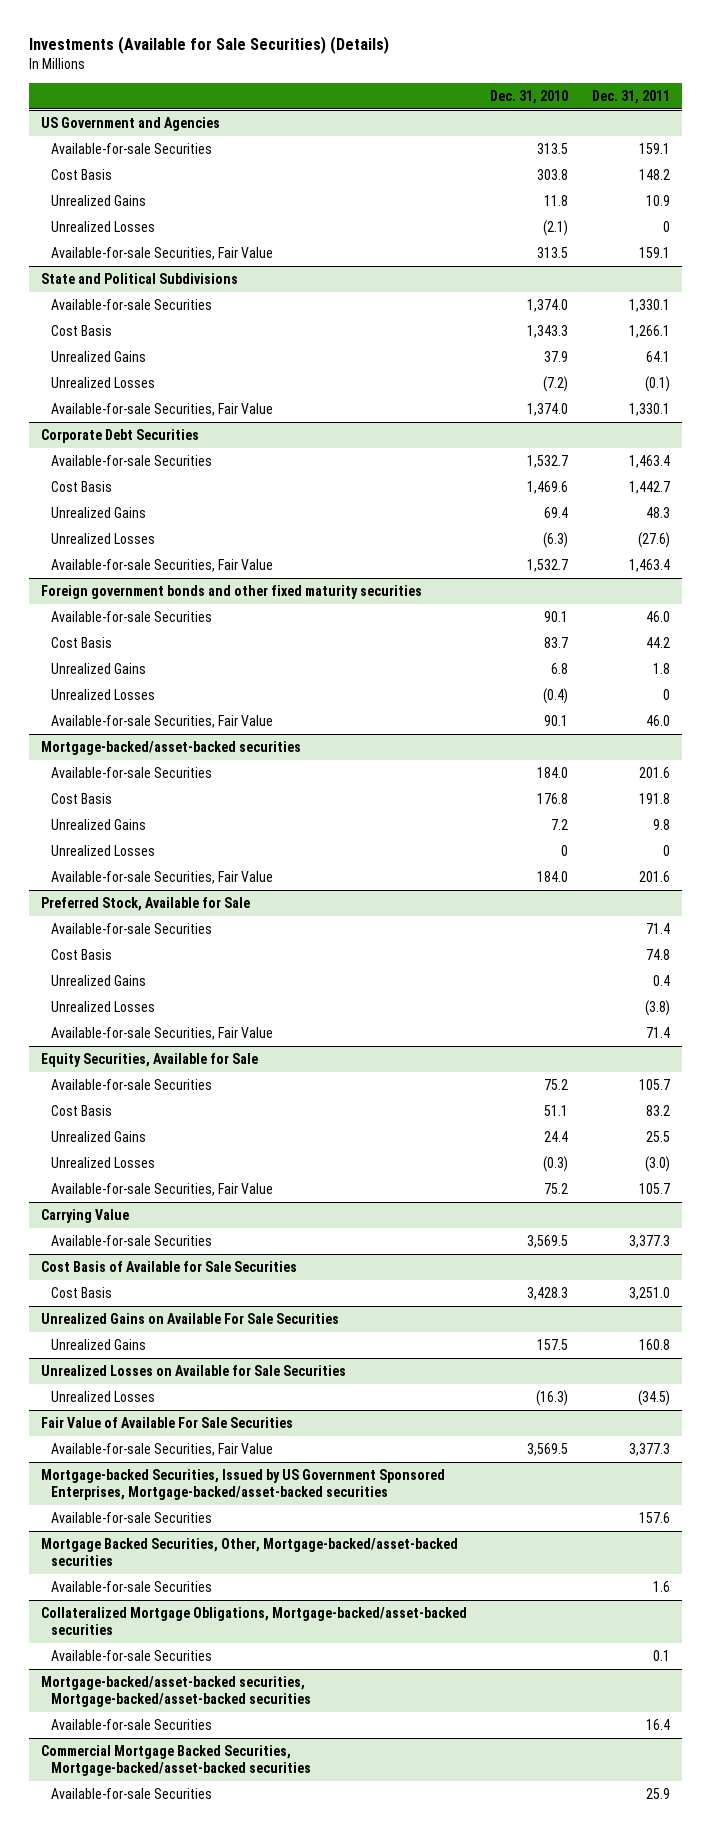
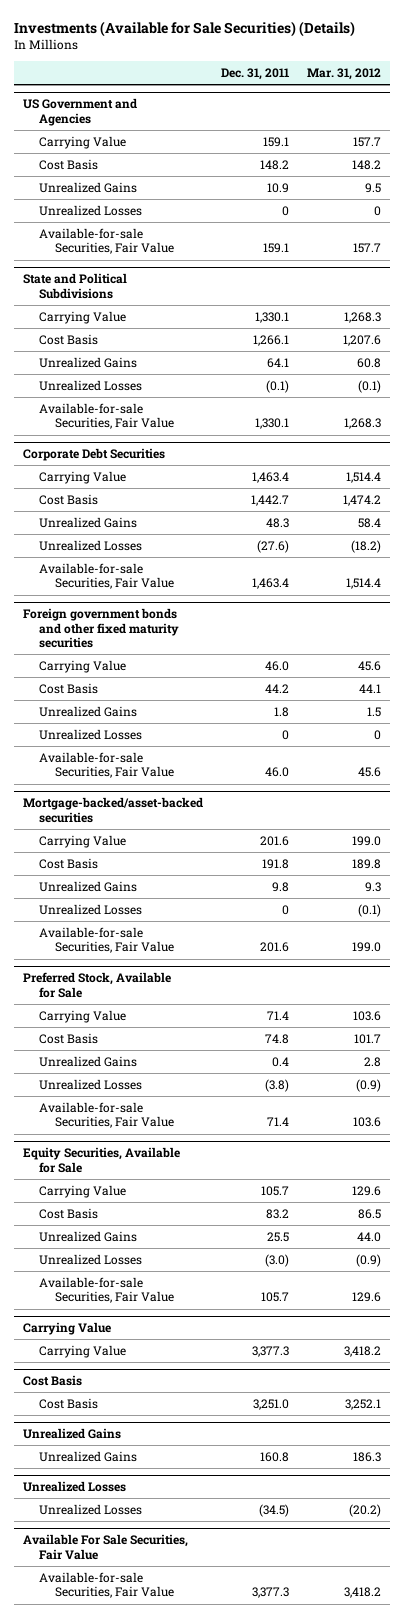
- | Dec. 31, 2010 | Dec. 31, 2011
+ | Dec. 31, 2011 | Mar. 31, 2012
@ US Government and Agencies
- Available-for-sale Securities | 313.5 | 159.1
+ Carrying Value | 159.1 | 157.7
@ State and Political Subdivisions
- Available-for-sale Securities | 1,374.0 | 1,330.1
+ Carrying Value | 1,330.1 | 1,268.3
@ Corporate Debt Securities
- Available-for-sale Securities | 1,532.7 | 1,463.4
+ Carrying Value | 1,463.4 | 1,514.4
@ Foreign government bonds and other fixed maturity securities
- Available-for-sale Securities | 90.1 | 46.0
+ Carrying Value | 46.0 | 45.6
@ Mortgage-backed/asset-backed securities
- Available-for-sale Securities | 184.0 | 201.6
+ Carrying Value | 201.6 | 199.0
@ Preferred Stock, Available for Sale
- Available-for-sale Securities | | 71.4
+ Carrying Value | 71.4 | 103.6
@ Equity Securities, Available for Sale
- Available-for-sale Securities | 75.2 | 105.7
+ Carrying Value | 105.7 | 129.6
@ Carrying Value
- Available-for-sale Securities | 3,569.5 | 3,377.3
- Cost Basis of Available for Sale Securities
@ Carrying Value
+ Carrying Value | 3,377.3 | 3,418.2
+ Cost Basis
- Unrealized Gains on Available For Sale Securities
+ Unrealized Gains
- Unrealized Losses on Available for Sale Securities
+ Unrealized Losses
- Fair Value of Available For Sale Securities
+ Available For Sale Securities, Fair Value
- Mortgage-backed Securities, Issued by US Government Sponsored Enterprises, Mortgage-backed/asset-backed securities
- Available-for-sale Securities | | 157.6
- Mortgage Backed Securities, Other, Mortgage-backed/asset-backed securities
- Available-for-sale Securities | | 1.6
- Collateralized Mortgage Obligations, Mortgage-backed/asset-backed securities
- Available-for-sale Securities | | 0.1
- Mortgage-backed/asset-backed securities, Mortgage-backed/asset-backed securities
- Available-for-sale Securities | | 16.4
- Commercial Mortgage Backed Securities, Mortgage-backed/asset-backed securities
- Available-for-sale Securities | | 25.9

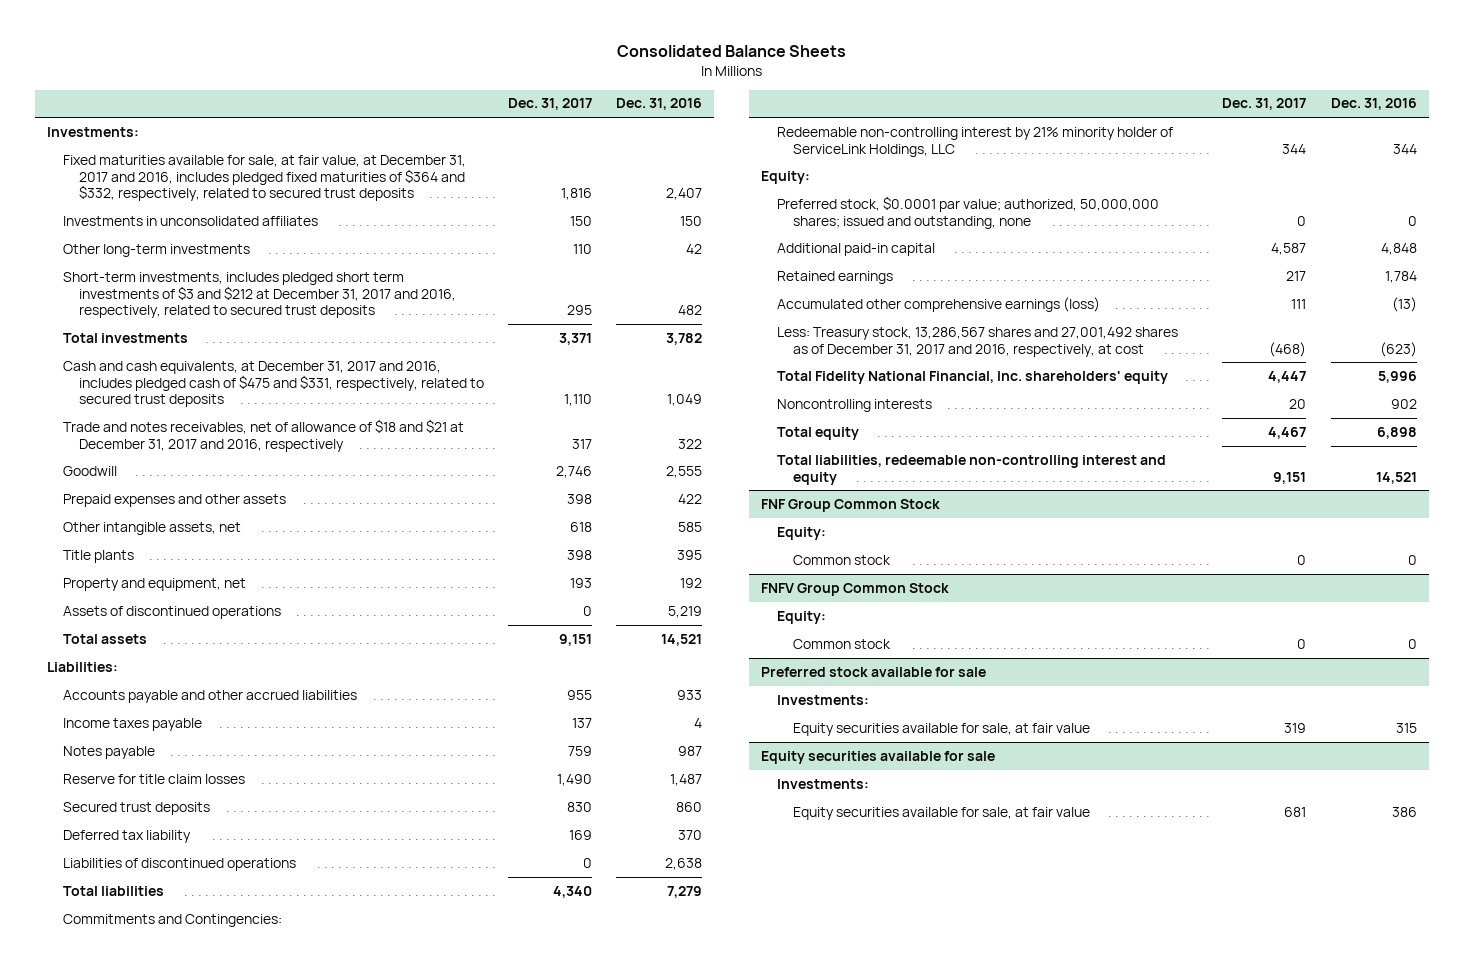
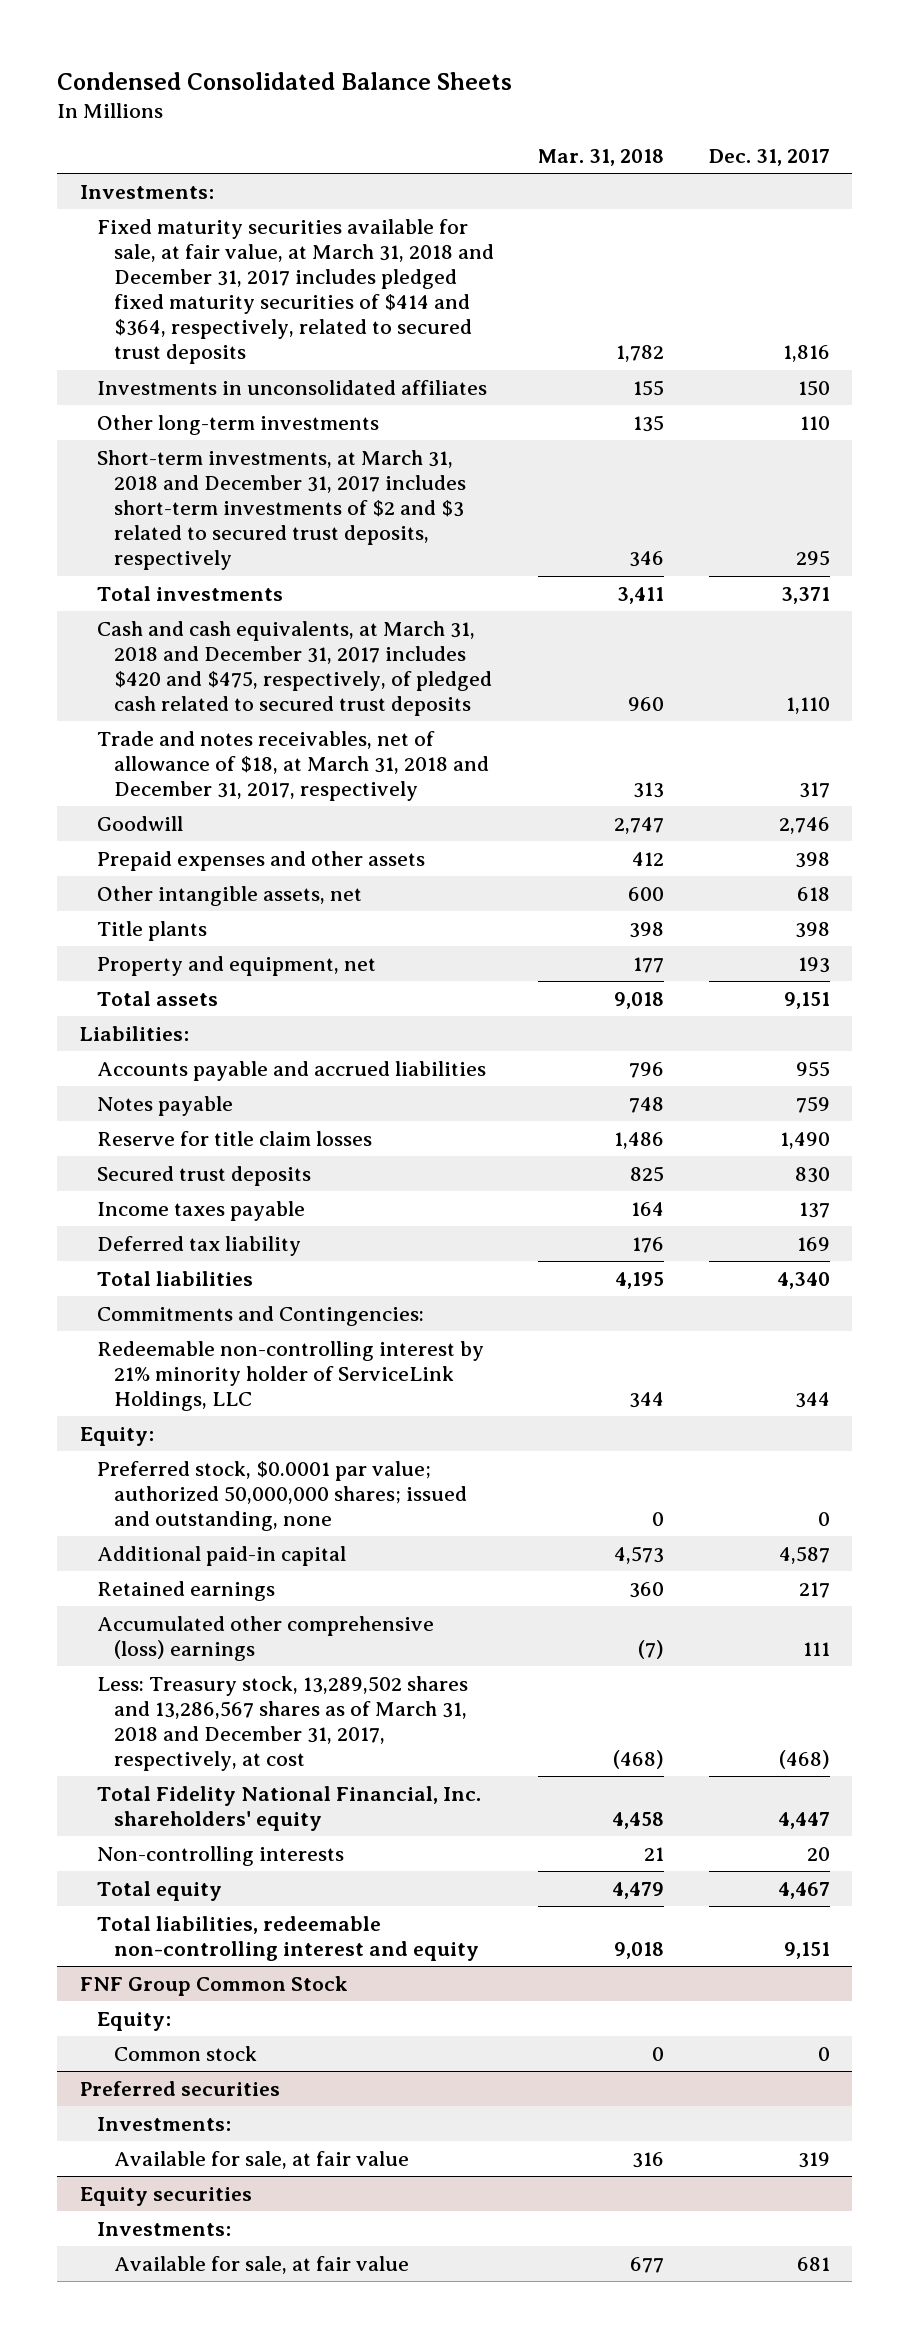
- Consolidated Balance Sheets
+ Condensed Consolidated Balance Sheets
- | Dec. 31, 2017 | Dec. 31, 2016
+ | Mar. 31, 2018 | Dec. 31, 2017
- Fixed maturities available for sale, at fair value, at December 31, 2017 and 2016, includes pledged fixed maturities of $364 and $332, respectively, related to secured trust deposits | 1,816 | 2,407
+ Fixed maturity securities available for sale, at fair value, at March 31, 2018 and December 31, 2017 includes pledged fixed maturity securities of $414 and $364, respectively, related to secured trust deposits | 1,782 | 1,816
- Short-term investments, includes pledged short term investments of $3 and $212 at December 31, 2017 and 2016, respectively, related to secured trust deposits | 295 | 482
+ Short-term investments, at March 31, 2018 and December 31, 2017 includes short-term investments of $2 and $3 related to secured trust deposits, respectively | 346 | 295
- Cash and cash equivalents, at December 31, 2017 and 2016, includes pledged cash of $475 and $331, respectively, related to secured trust deposits | 1,110 | 1,049
- Trade and notes receivables, net of allowance of $18 and $21 at December 31, 2017 and 2016, respectively | 317 | 322
+ Cash and cash equivalents, at March 31, 2018 and December 31, 2017 includes $420 and $475, respectively, of pledged cash related to secured trust deposits | 960 | 1,110
+ Trade and notes receivables, net of allowance of $18, at March 31, 2018 and December 31, 2017, respectively | 313 | 317
- Assets of discontinued operations | 0 | 5,219
- Accounts payable and other accrued liabilities | 955 | 933
+ Accounts payable and accrued liabilities | 796 | 955
moved down: Income taxes payable | 164 | 137
- Liabilities of discontinued operations | 0 | 2,638
- Preferred stock, $0.0001 par value; authorized, 50,000,000 shares; issued and outstanding, none | 0 | 0
+ Preferred stock, $0.0001 par value; authorized 50,000,000 shares; issued and outstanding, none | 0 | 0
- Accumulated other comprehensive earnings (loss) | 111 | (13)
- Less: Treasury stock, 13,286,567 shares and 27,001,492 shares as of December 31, 2017 and 2016, respectively, at cost | (468) | (623)
+ Accumulated other comprehensive (loss) earnings | (7) | 111
+ Less: Treasury stock, 13,289,502 shares and 13,286,567 shares as of March 31, 2018 and December 31, 2017, respectively, at cost | (468) | (468)
- Noncontrolling interests | 20 | 902
+ Non-controlling interests | 21 | 20
- FNFV Group Common Stock
- Equity:
- Common stock | 0 | 0
- Preferred stock available for sale
+ Preferred securities
- Equity securities available for sale, at fair value | 319 | 315
- Equity securities available for sale
+ Available for sale, at fair value | 316 | 319
+ Equity securities
- Equity securities available for sale, at fair value | 681 | 386
+ Available for sale, at fair value | 677 | 681

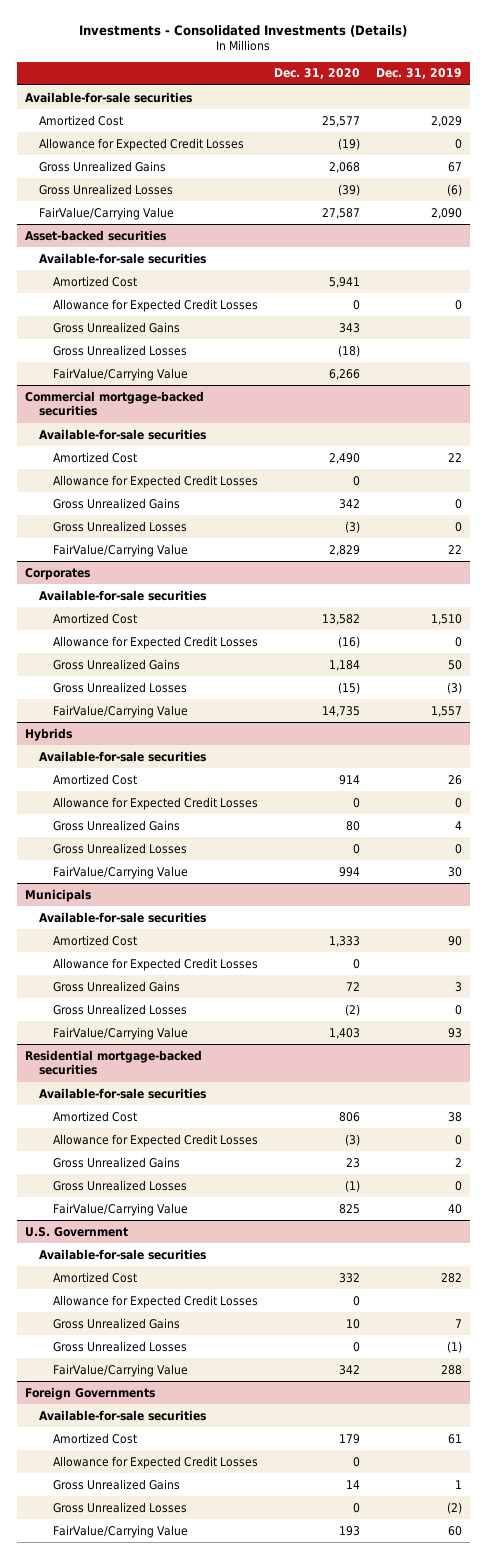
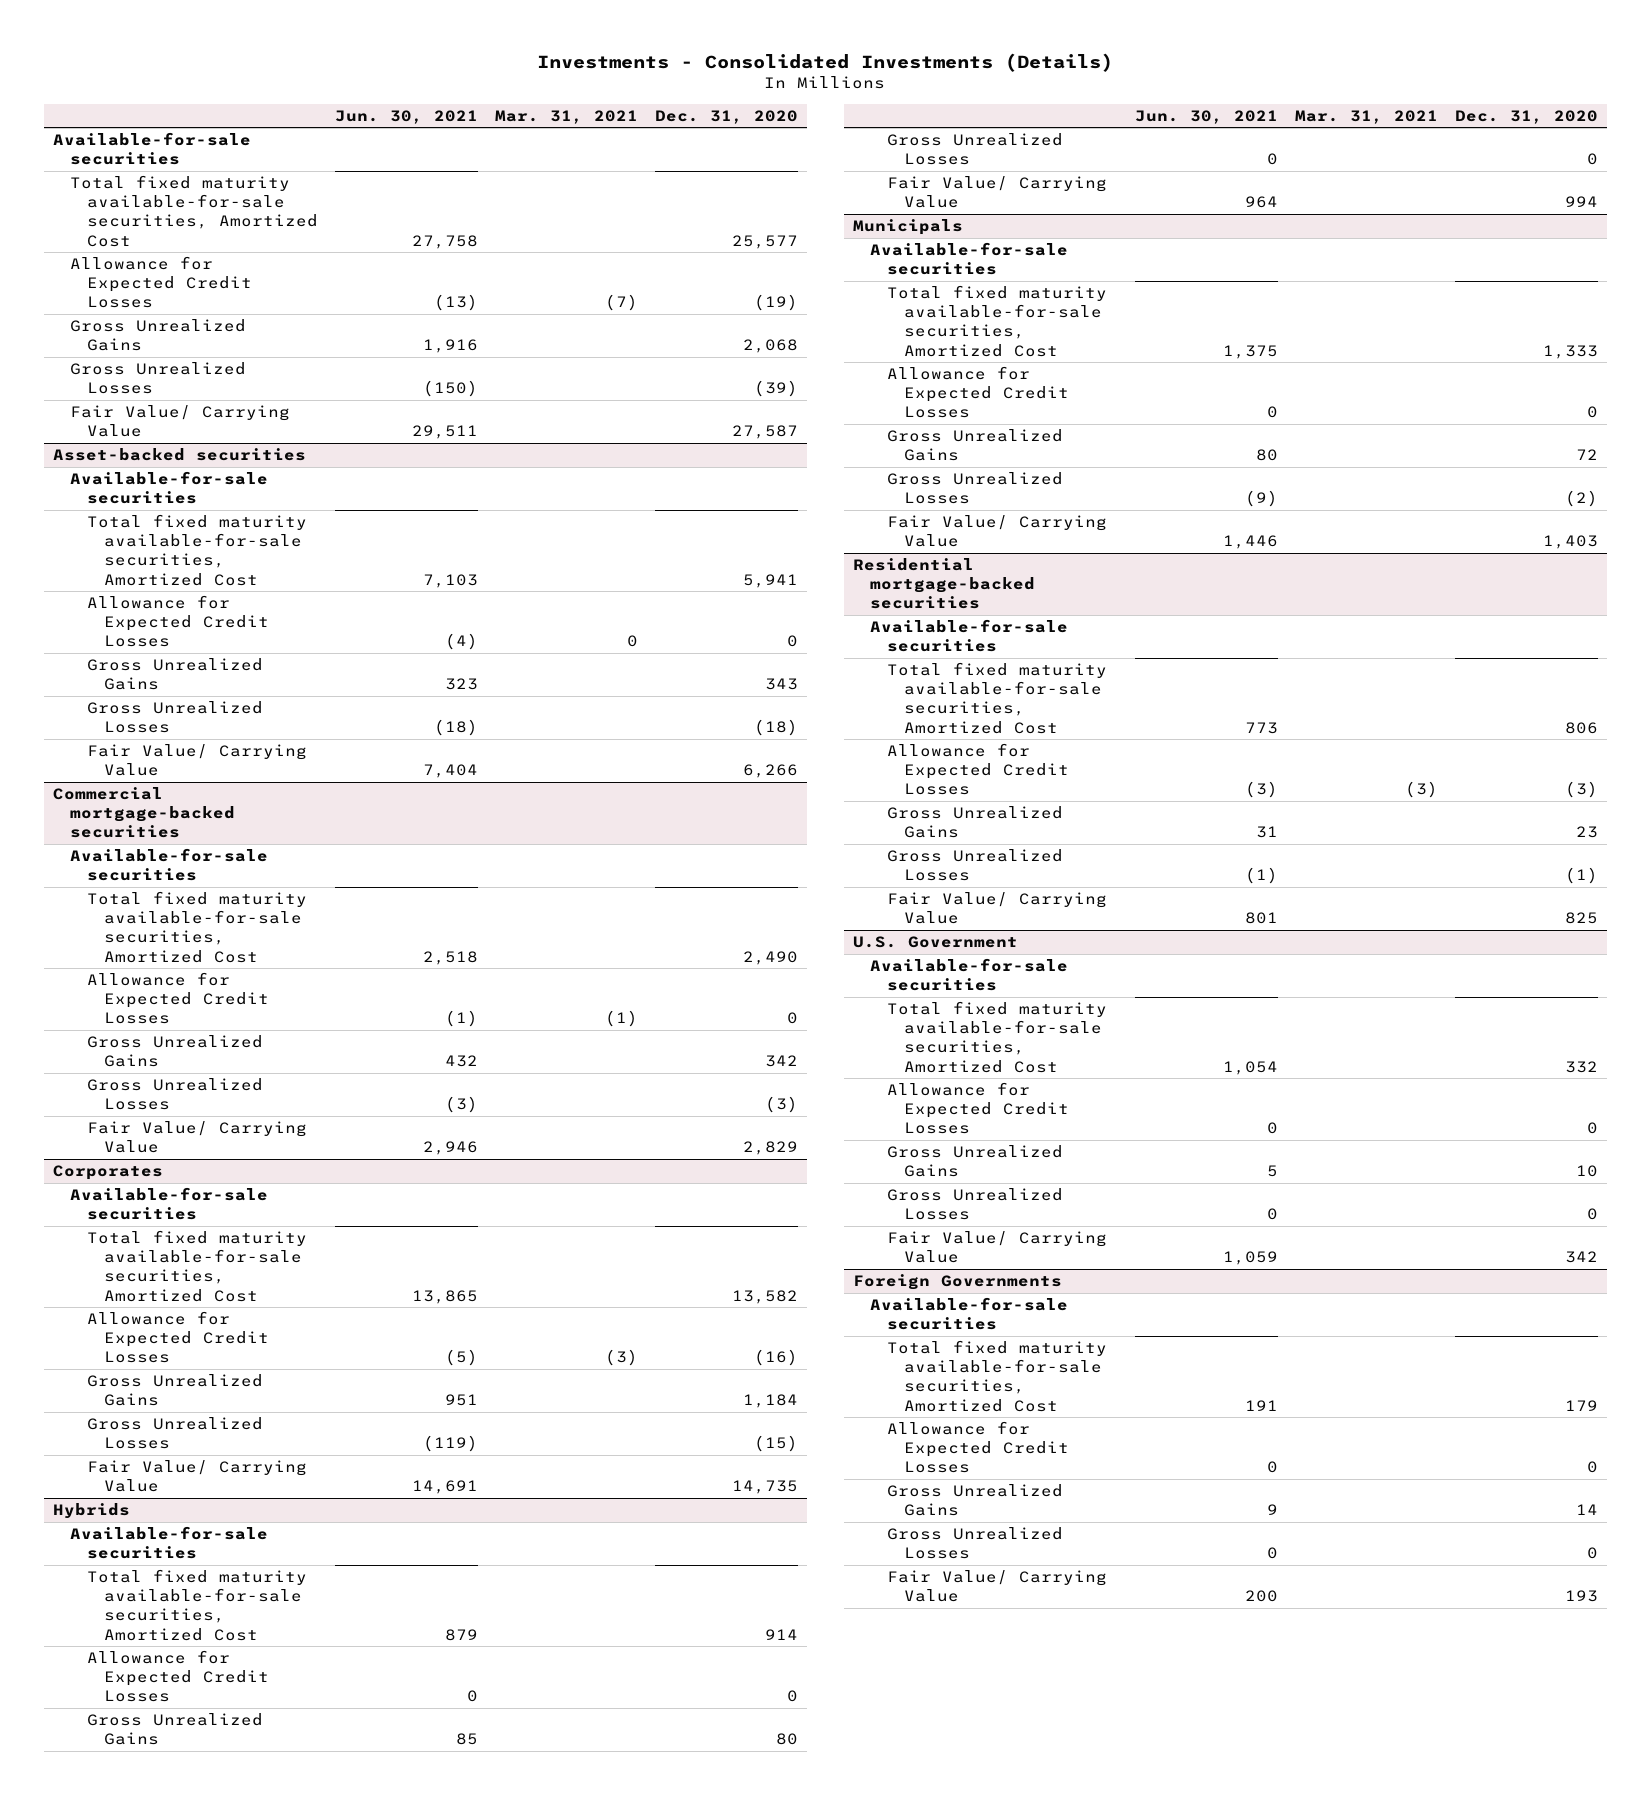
- | Dec. 31, 2020 | Dec. 31, 2019
+ | Jun. 30, 2021 | Mar. 31, 2021 | Dec. 31, 2020
- Amortized Cost | 25,577 | 2,029
+ Total fixed maturity available-for-sale securities, Amortized Cost | 27,758 | | 25,577
- FairValue/Carrying Value | 27,587 | 2,090
+ Fair Value/ Carrying Value | 29,511 | | 27,587
@ Asset-backed securities
- Amortized Cost | 5,941 |
+ Total fixed maturity available-for-sale securities, Amortized Cost | 7,103 | | 5,941
- FairValue/Carrying Value | 6,266 |
+ Fair Value/ Carrying Value | 7,404 | | 6,266
@ Commercial mortgage-backed securities
- Amortized Cost | 2,490 | 22
+ Total fixed maturity available-for-sale securities, Amortized Cost | 2,518 | | 2,490
- FairValue/Carrying Value | 2,829 | 22
+ Fair Value/ Carrying Value | 2,946 | | 2,829
@ Corporates
- Amortized Cost | 13,582 | 1,510
+ Total fixed maturity available-for-sale securities, Amortized Cost | 13,865 | | 13,582
- FairValue/Carrying Value | 14,735 | 1,557
+ Fair Value/ Carrying Value | 14,691 | | 14,735
@ Hybrids
- Amortized Cost | 914 | 26
+ Total fixed maturity available-for-sale securities, Amortized Cost | 879 | | 914
- FairValue/Carrying Value | 994 | 30
+ Fair Value/ Carrying Value | 964 | | 994
@ Municipals
- Amortized Cost | 1,333 | 90
+ Total fixed maturity available-for-sale securities, Amortized Cost | 1,375 | | 1,333
- FairValue/Carrying Value | 1,403 | 93
+ Fair Value/ Carrying Value | 1,446 | | 1,403
@ Residential mortgage-backed securities
- Amortized Cost | 806 | 38
+ Total fixed maturity available-for-sale securities, Amortized Cost | 773 | | 806
- FairValue/Carrying Value | 825 | 40
+ Fair Value/ Carrying Value | 801 | | 825
@ U.S. Government
- Amortized Cost | 332 | 282
+ Total fixed maturity available-for-sale securities, Amortized Cost | 1,054 | | 332
- FairValue/Carrying Value | 342 | 288
+ Fair Value/ Carrying Value | 1,059 | | 342
@ Foreign Governments
- Amortized Cost | 179 | 61
+ Total fixed maturity available-for-sale securities, Amortized Cost | 191 | | 179
- FairValue/Carrying Value | 193 | 60
+ Fair Value/ Carrying Value | 200 | | 193

